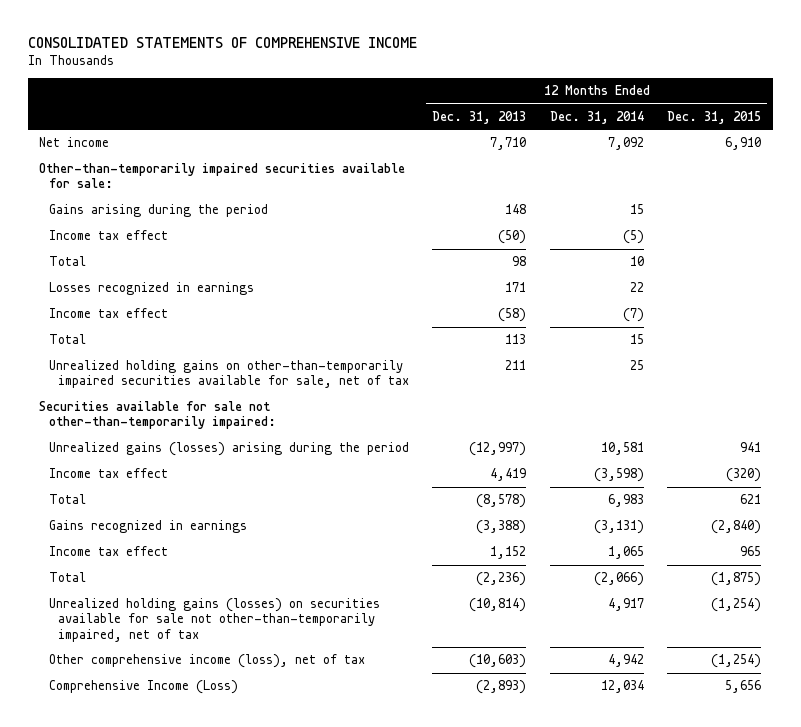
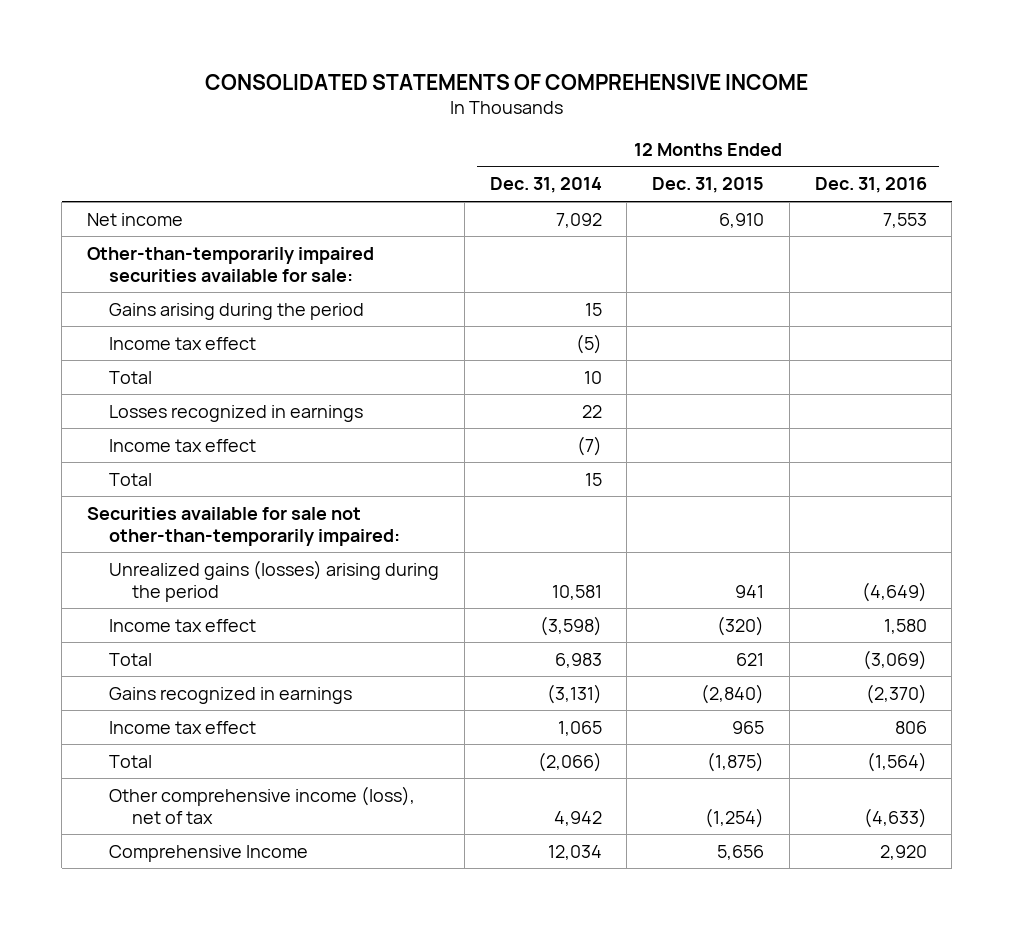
- | 12 Months Ended Dec. 31, 2013 | 12 Months Ended Dec. 31, 2014 | 12 Months Ended Dec. 31, 2015
+ | 12 Months Ended Dec. 31, 2014 | 12 Months Ended Dec. 31, 2015 | 12 Months Ended Dec. 31, 2016
- Unrealized holding gains on other-than-temporarily impaired securities available for sale, net of tax | 211 | 25 |
- Unrealized holding gains (losses) on securities available for sale not other-than-temporarily impaired, net of tax | (10,814) | 4,917 | (1,254)
- Comprehensive Income (Loss) | (2,893) | 12,034 | 5,656
+ Comprehensive Income | 12,034 | 5,656 | 2,920

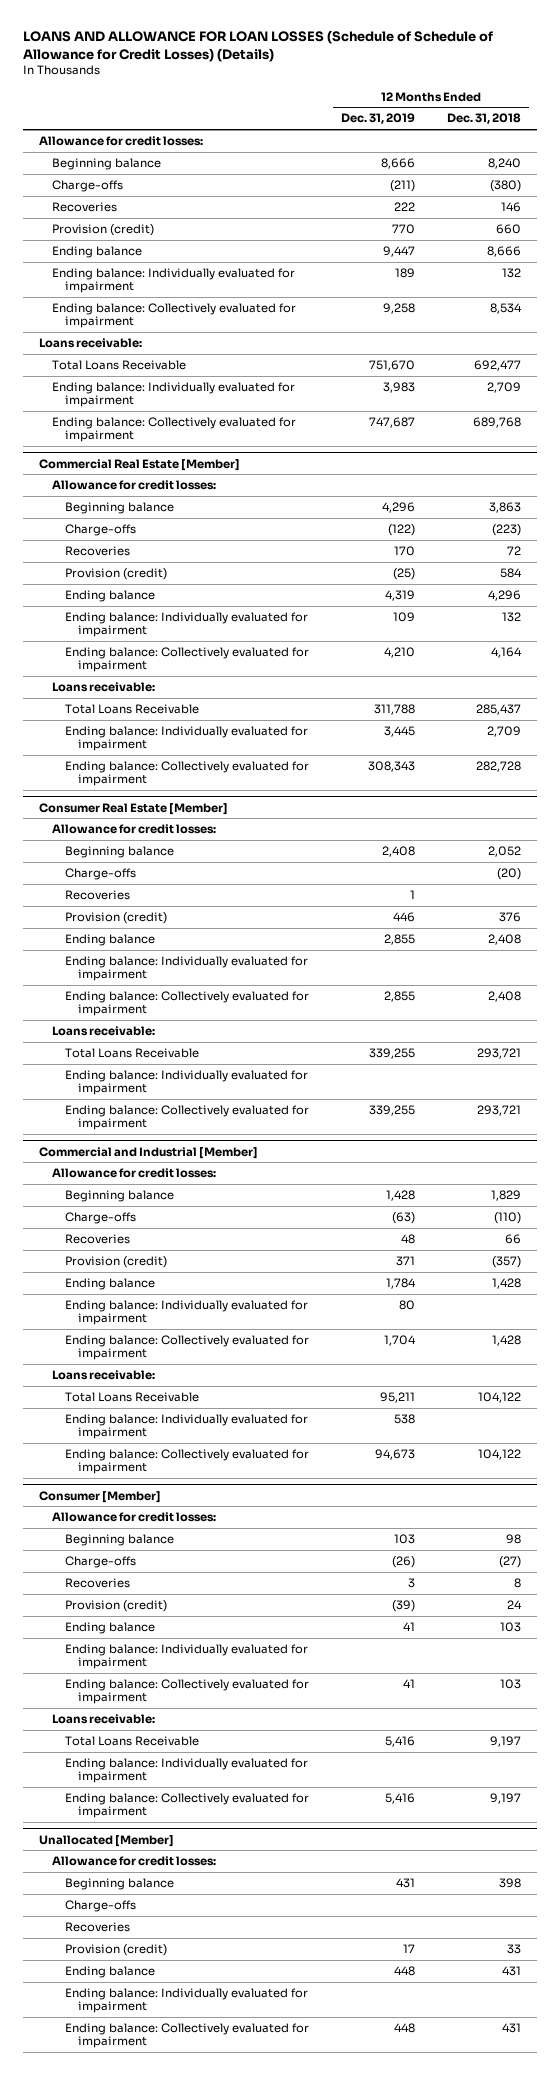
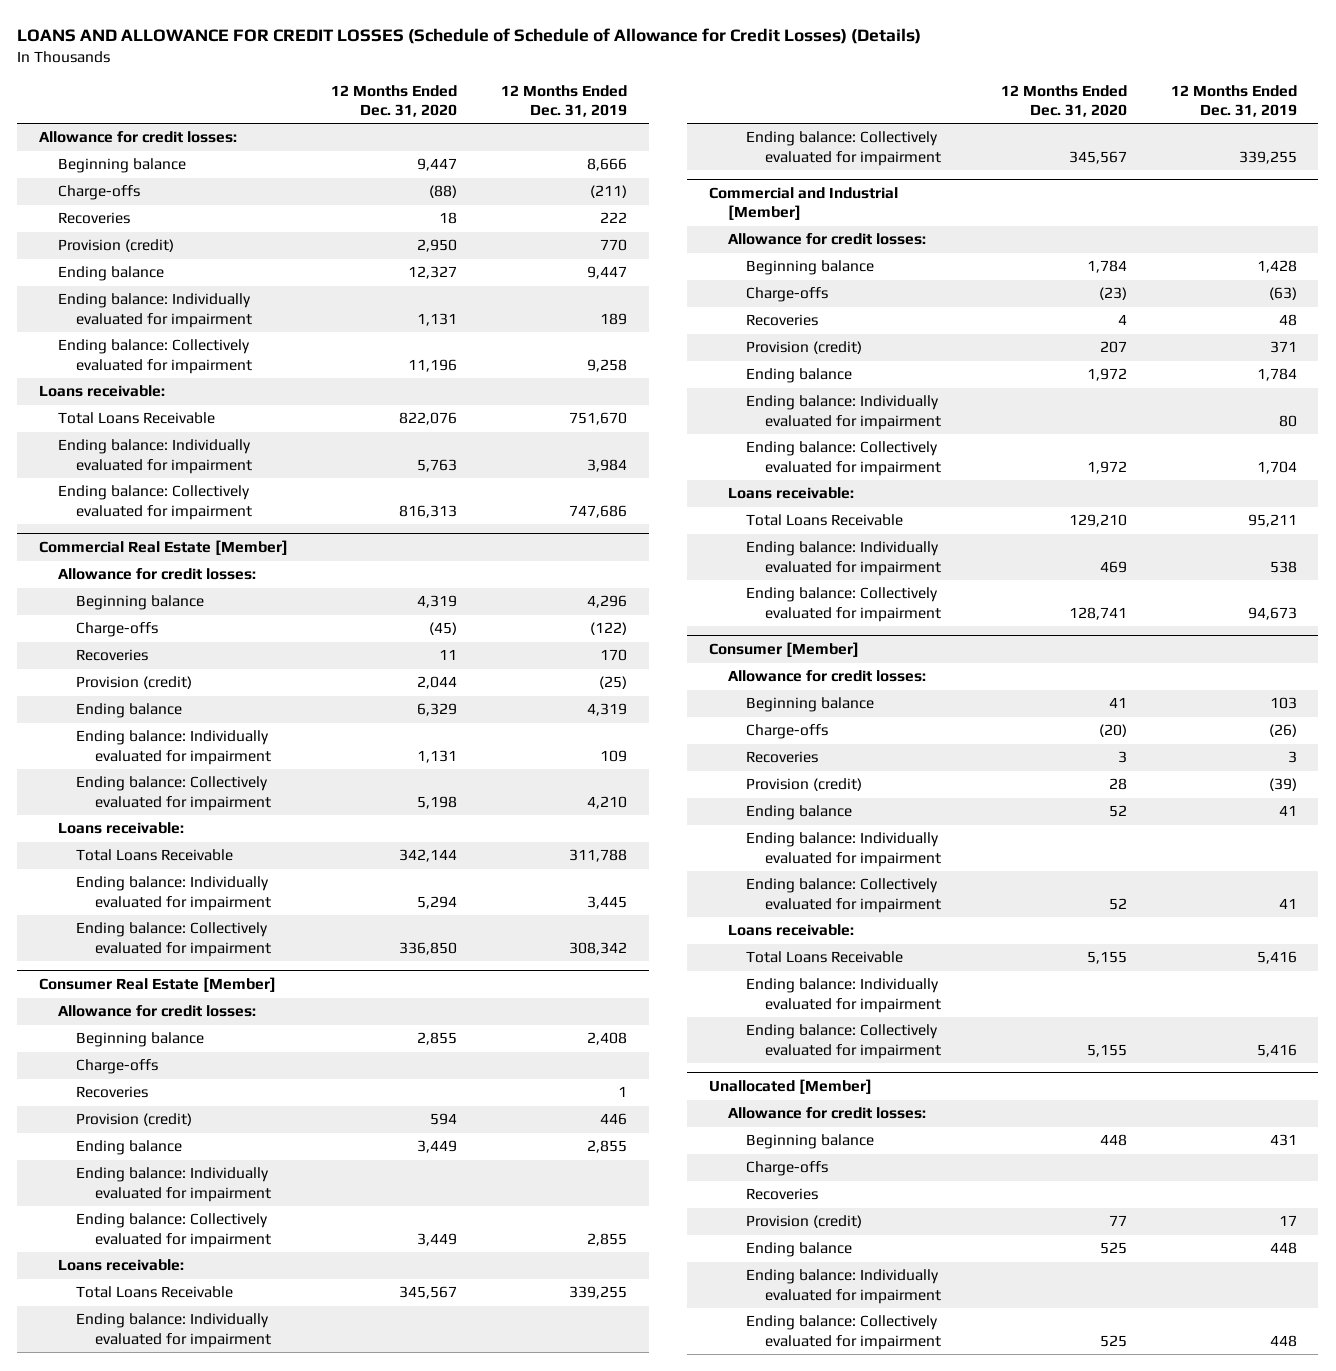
- LOANS AND ALLOWANCE FOR LOAN LOSSES (Schedule of Schedule of Allowance for Credit Losses) (Details)
+ LOANS AND ALLOWANCE FOR CREDIT LOSSES (Schedule of Schedule of Allowance for Credit Losses) (Details)
- | 12 Months Ended Dec. 31, 2019 | 12 Months Ended Dec. 31, 2018
+ | 12 Months Ended Dec. 31, 2020 | 12 Months Ended Dec. 31, 2019
- Ending balance: Individually evaluated for impairment | 3,983 | 2,709
- Ending balance: Collectively evaluated for impairment | 747,687 | 689,768
+ Ending balance: Individually evaluated for impairment | 5,763 | 3,984
+ Ending balance: Collectively evaluated for impairment | 816,313 | 747,686
@ Commercial Real Estate [Member]
- Ending balance: Collectively evaluated for impairment | 308,343 | 282,728
+ Ending balance: Collectively evaluated for impairment | 336,850 | 308,342

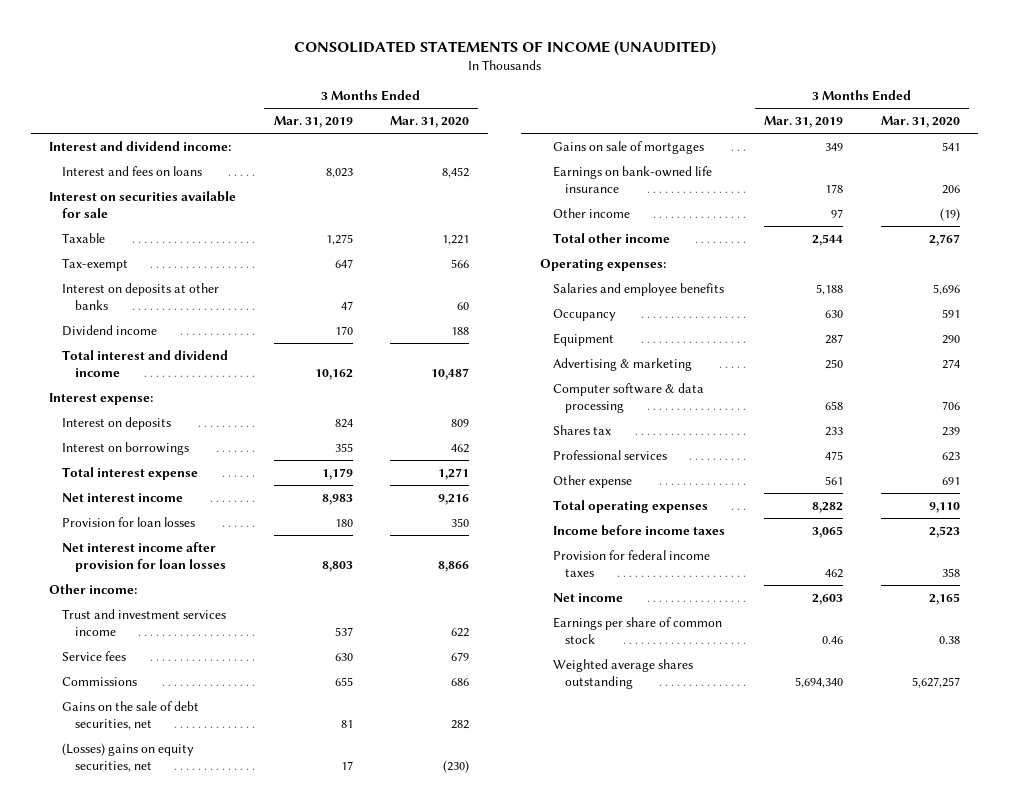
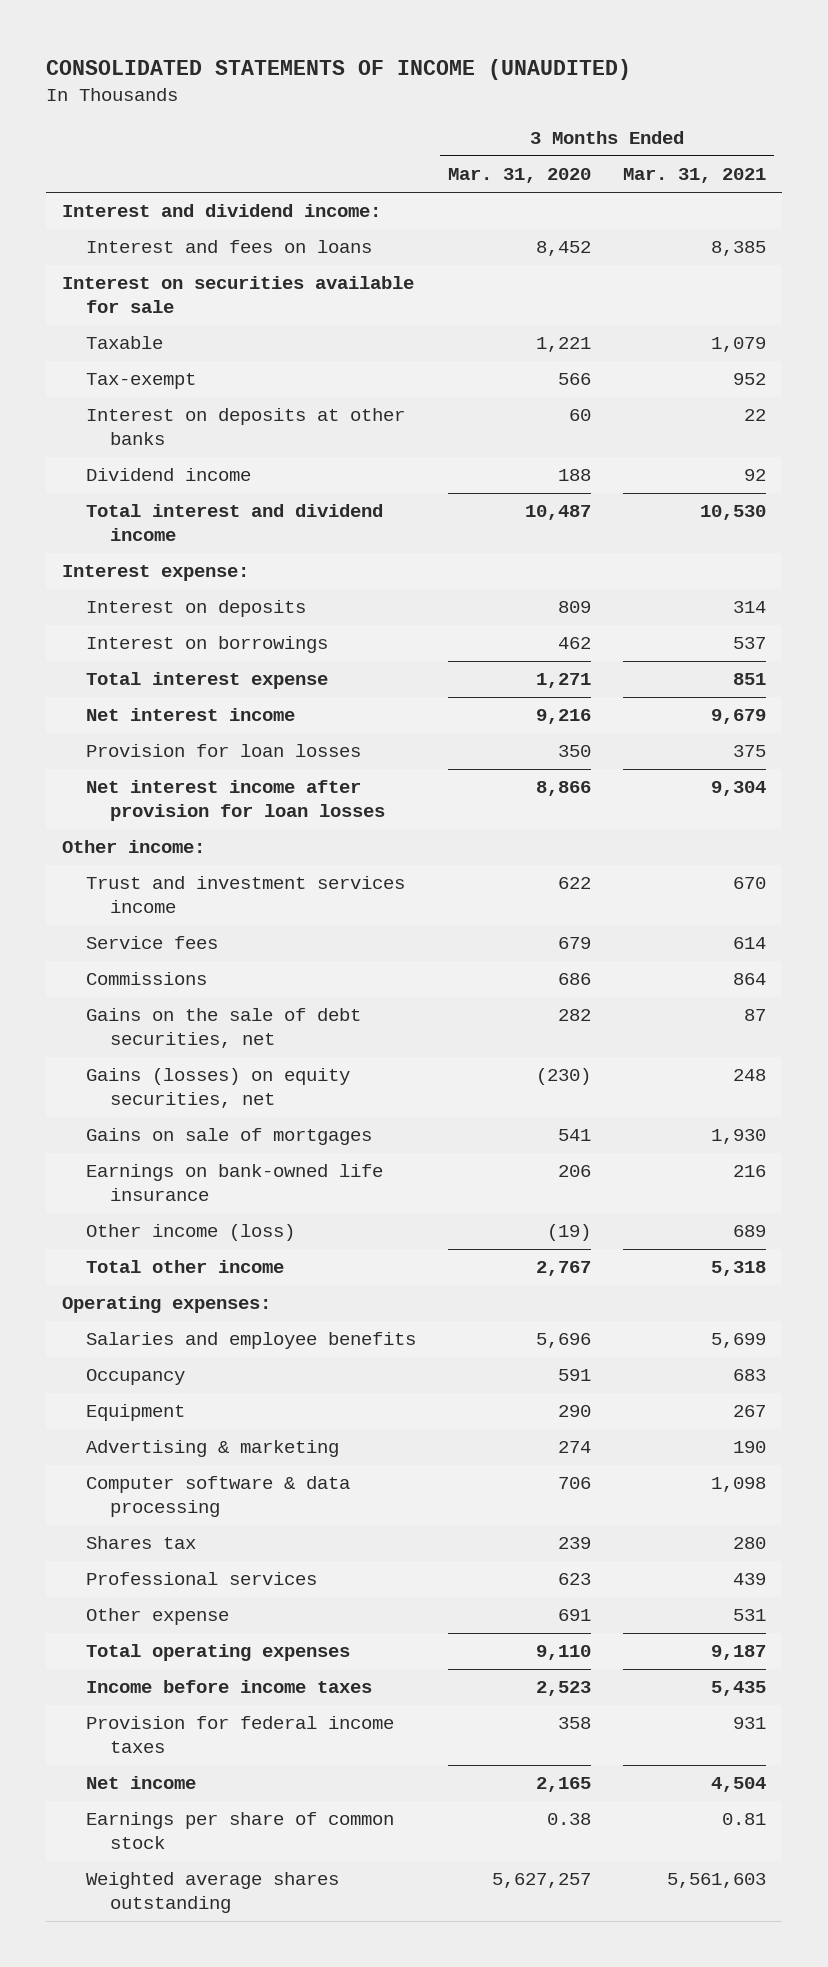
- | 3 Months Ended Mar. 31, 2019 | 3 Months Ended Mar. 31, 2020
+ | 3 Months Ended Mar. 31, 2020 | 3 Months Ended Mar. 31, 2021
- (Losses) gains on equity securities, net | 17 | (230)
+ Gains (losses) on equity securities, net | (230) | 248
- Other income | 97 | (19)
+ Other income (loss) | (19) | 689

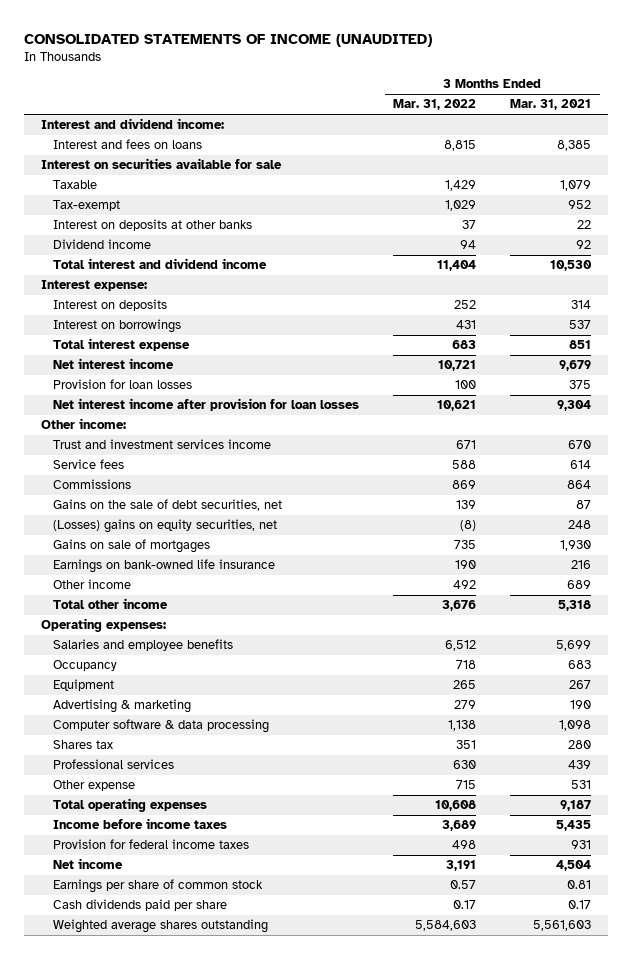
- | 3 Months Ended Mar. 31, 2020 | 3 Months Ended Mar. 31, 2021
+ | 3 Months Ended Mar. 31, 2022 | 3 Months Ended Mar. 31, 2021
- Gains (losses) on equity securities, net | (230) | 248
+ (Losses) gains on equity securities, net | (8) | 248
- Other income (loss) | (19) | 689
+ Other income | 492 | 689
+ Cash dividends paid per share | 0.17 | 0.17

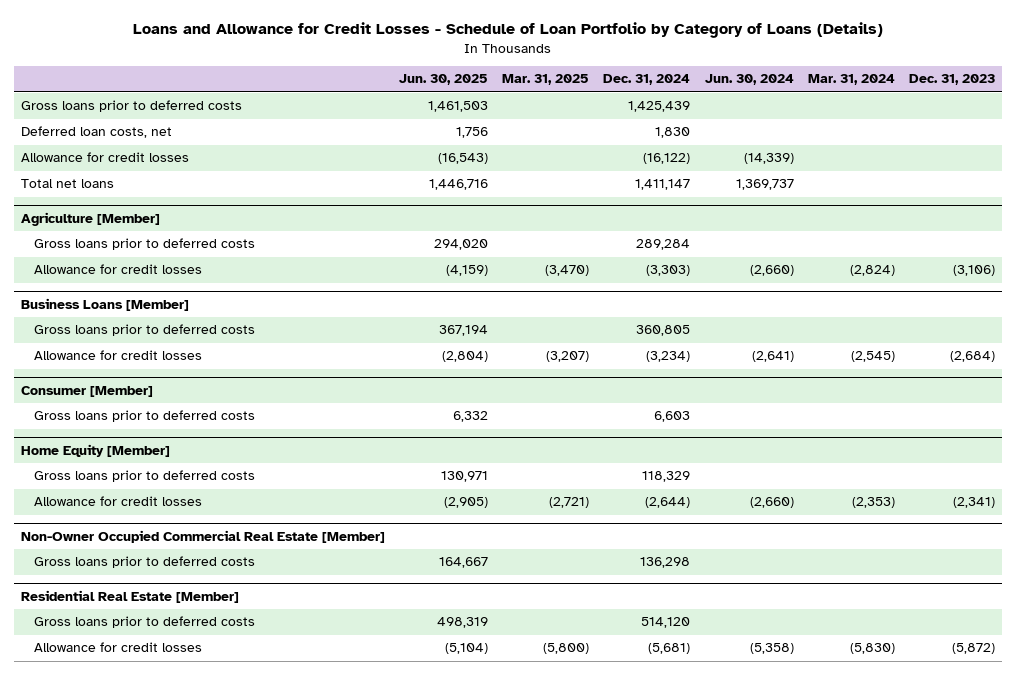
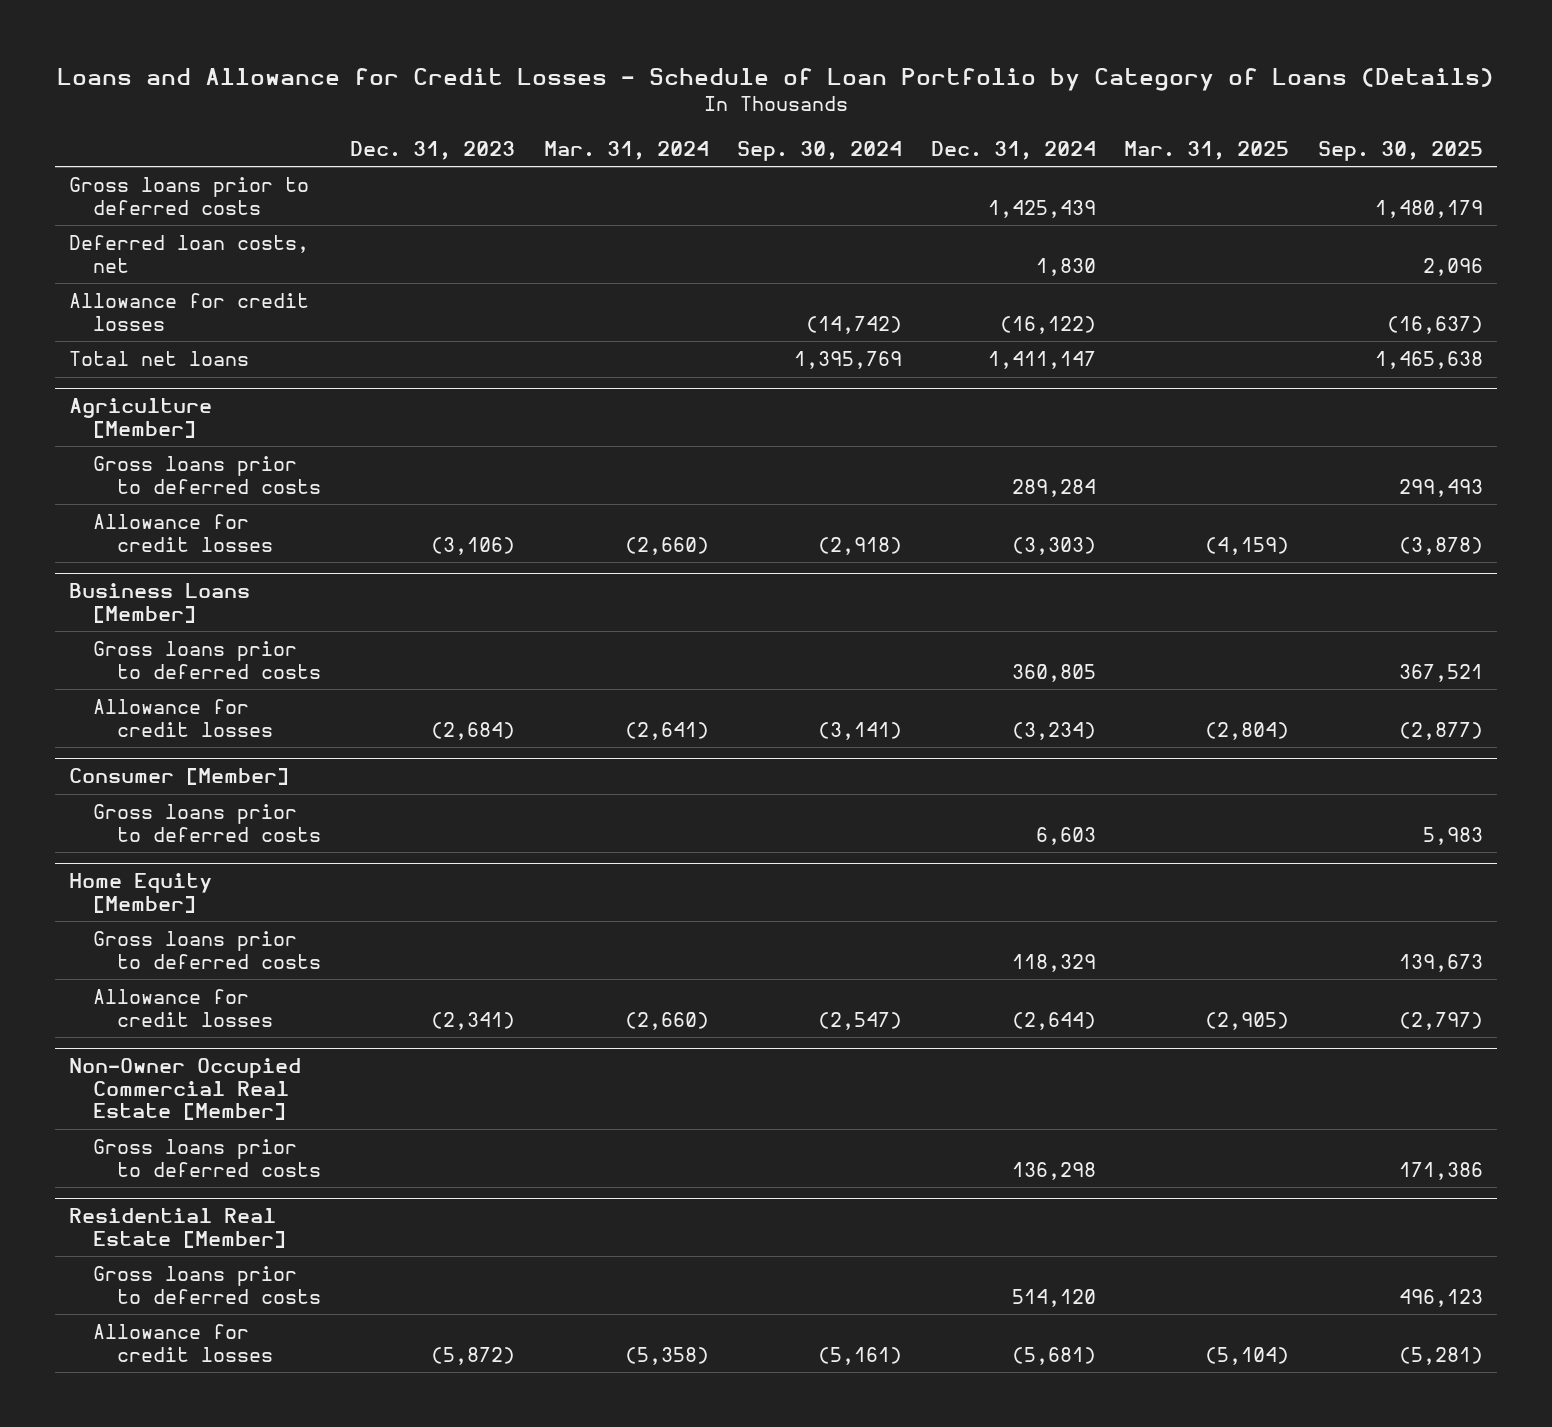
- | Jun. 30, 2025 | Mar. 31, 2025 | Dec. 31, 2024 | Jun. 30, 2024 | Mar. 31, 2024 | Dec. 31, 2023
+ | Dec. 31, 2023 | Mar. 31, 2024 | Sep. 30, 2024 | Dec. 31, 2024 | Mar. 31, 2025 | Sep. 30, 2025
@ Agriculture [Member]
- Allowance for credit losses | (4,159) | (3,470) | (3,303) | (2,660) | (2,824) | (3,106)
+ Allowance for credit losses | (3,106) | (2,660) | (2,918) | (3,303) | (4,159) | (3,878)
@ Business Loans [Member]
- Allowance for credit losses | (2,804) | (3,207) | (3,234) | (2,641) | (2,545) | (2,684)
+ Allowance for credit losses | (2,684) | (2,641) | (3,141) | (3,234) | (2,804) | (2,877)
@ Home Equity [Member]
- Allowance for credit losses | (2,905) | (2,721) | (2,644) | (2,660) | (2,353) | (2,341)
+ Allowance for credit losses | (2,341) | (2,660) | (2,547) | (2,644) | (2,905) | (2,797)
@ Residential Real Estate [Member]
- Allowance for credit losses | (5,104) | (5,800) | (5,681) | (5,358) | (5,830) | (5,872)
+ Allowance for credit losses | (5,872) | (5,358) | (5,161) | (5,681) | (5,104) | (5,281)

